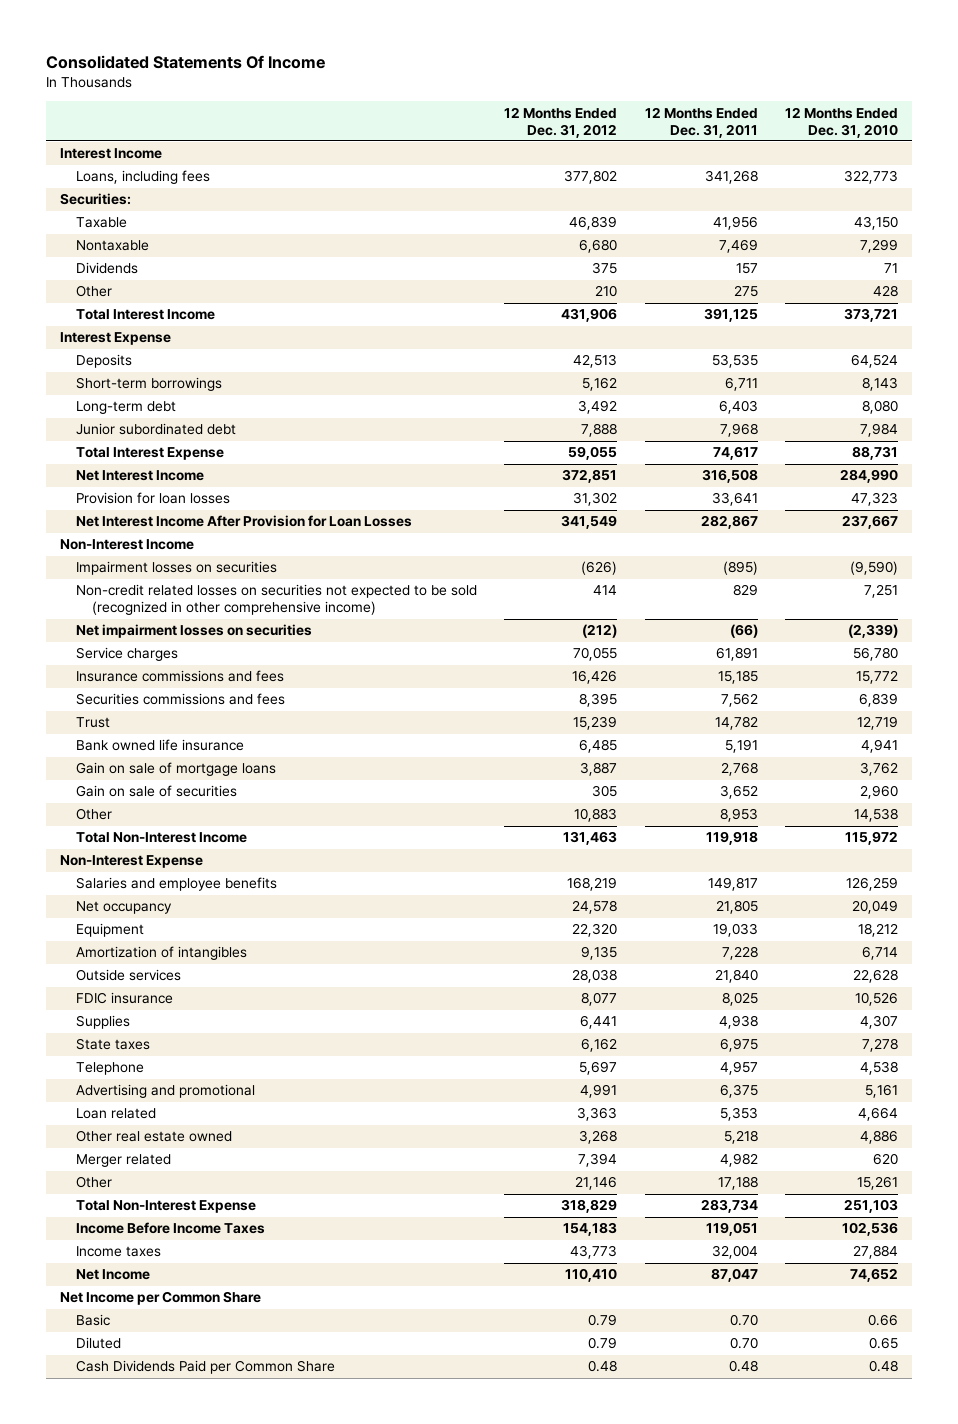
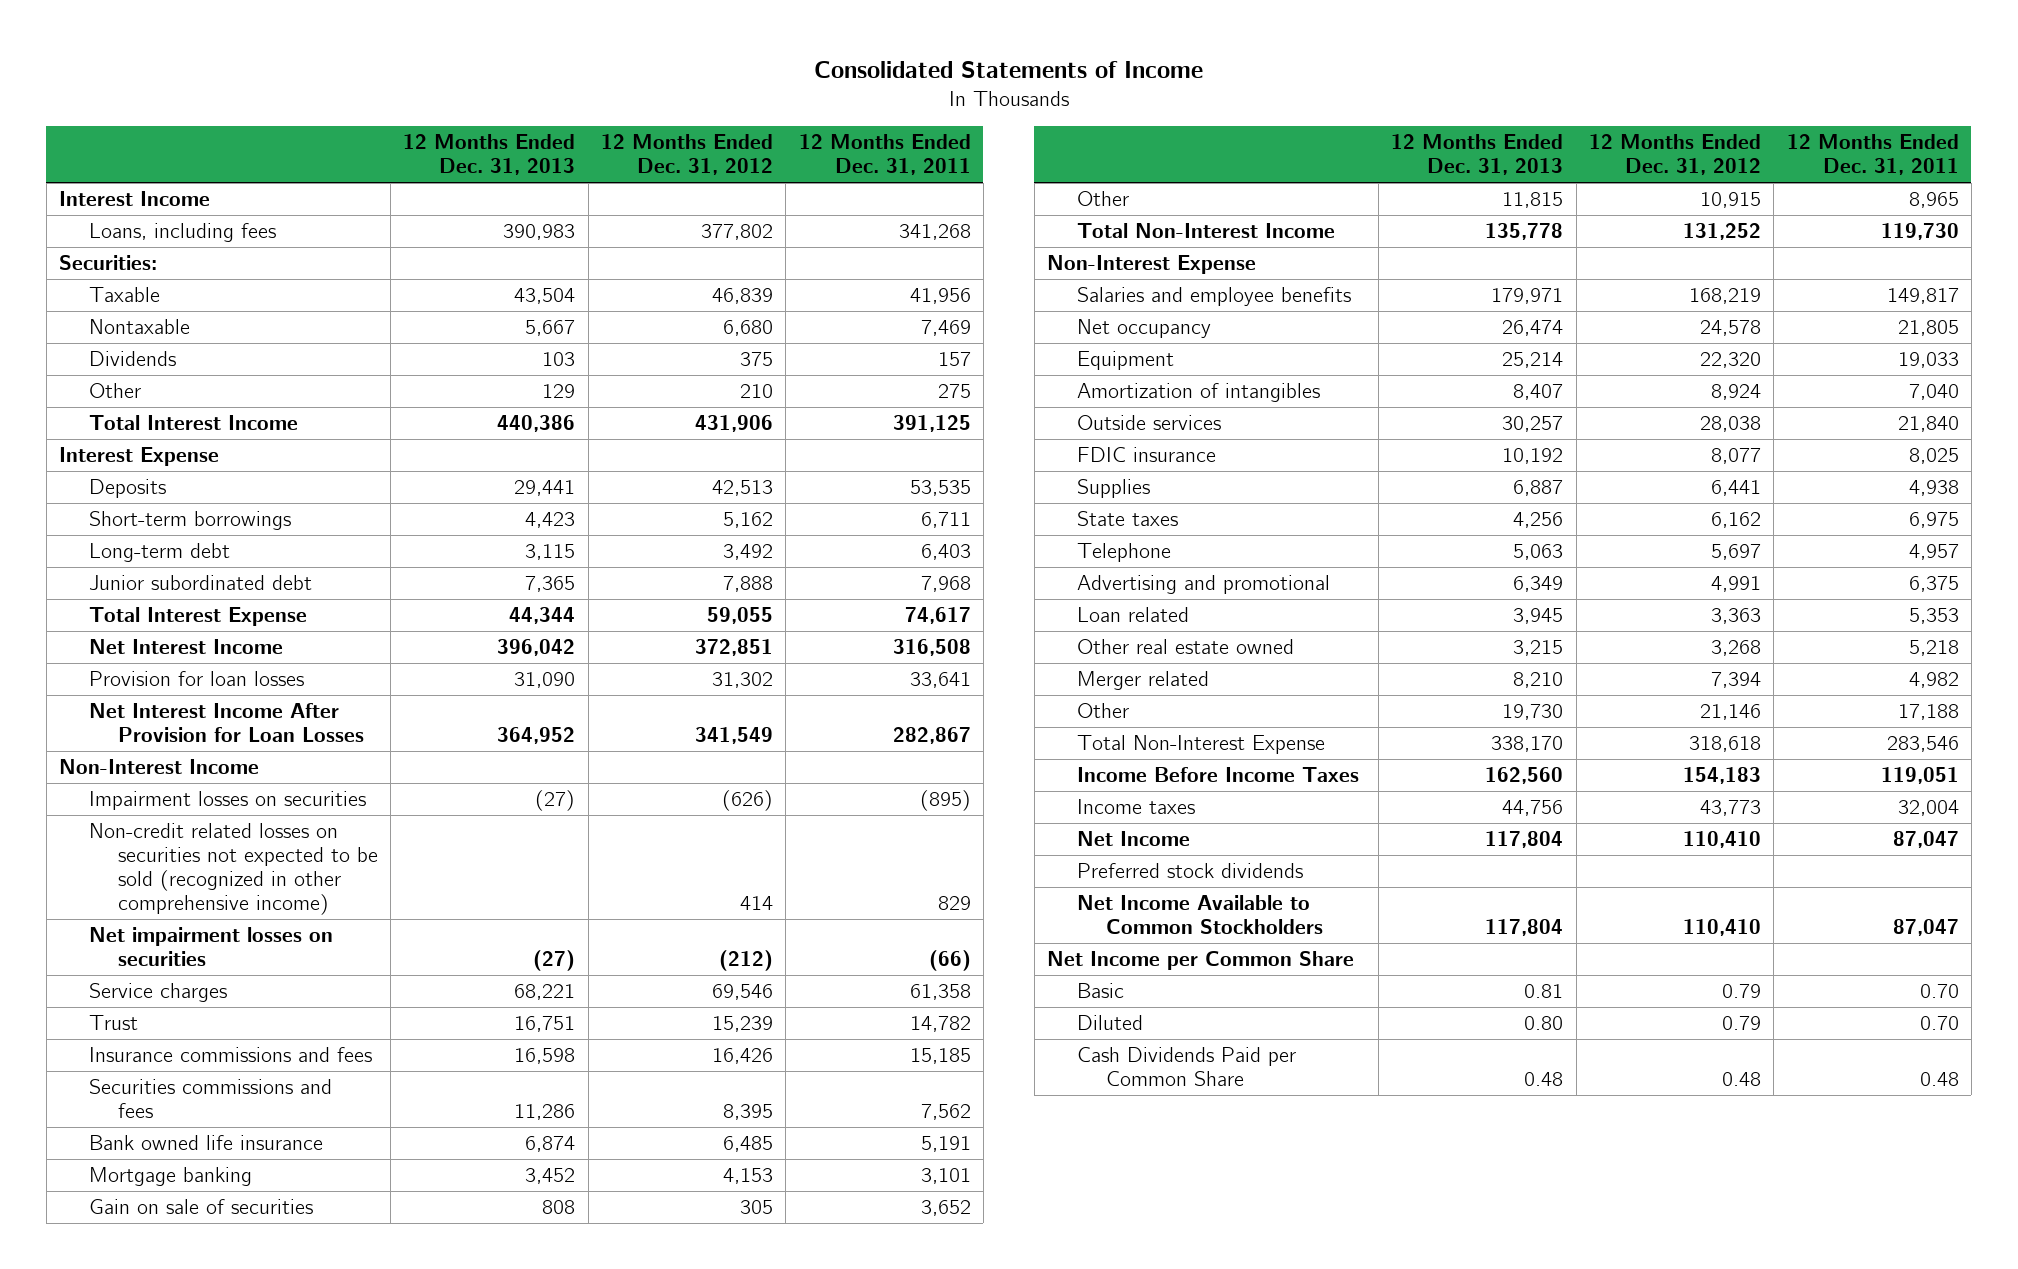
- Consolidated Statements Of Income
+ Consolidated Statements of Income
- | 12 Months Ended Dec. 31, 2012 | 12 Months Ended Dec. 31, 2011 | 12 Months Ended Dec. 31, 2010
+ | 12 Months Ended Dec. 31, 2013 | 12 Months Ended Dec. 31, 2012 | 12 Months Ended Dec. 31, 2011
- Service charges | 70,055 | 61,891 | 56,780
+ Service charges | 68,221 | 69,546 | 61,358
moved up: Trust | 16,751 | 15,239 | 14,782
- Gain on sale of mortgage loans | 3,887 | 2,768 | 3,762
+ Mortgage banking | 3,452 | 4,153 | 3,101
- Other | 10,883 | 8,953 | 14,538
- Total Non-Interest Income | 131,463 | 119,918 | 115,972
+ Other | 11,815 | 10,915 | 8,965
+ Total Non-Interest Income | 135,778 | 131,252 | 119,730
- Amortization of intangibles | 9,135 | 7,228 | 6,714
+ Amortization of intangibles | 8,407 | 8,924 | 7,040
- Total Non-Interest Expense | 318,829 | 283,734 | 251,103
+ Total Non-Interest Expense | 338,170 | 318,618 | 283,546
+ Preferred stock dividends
+ Net Income Available to Common Stockholders | 117,804 | 110,410 | 87,047

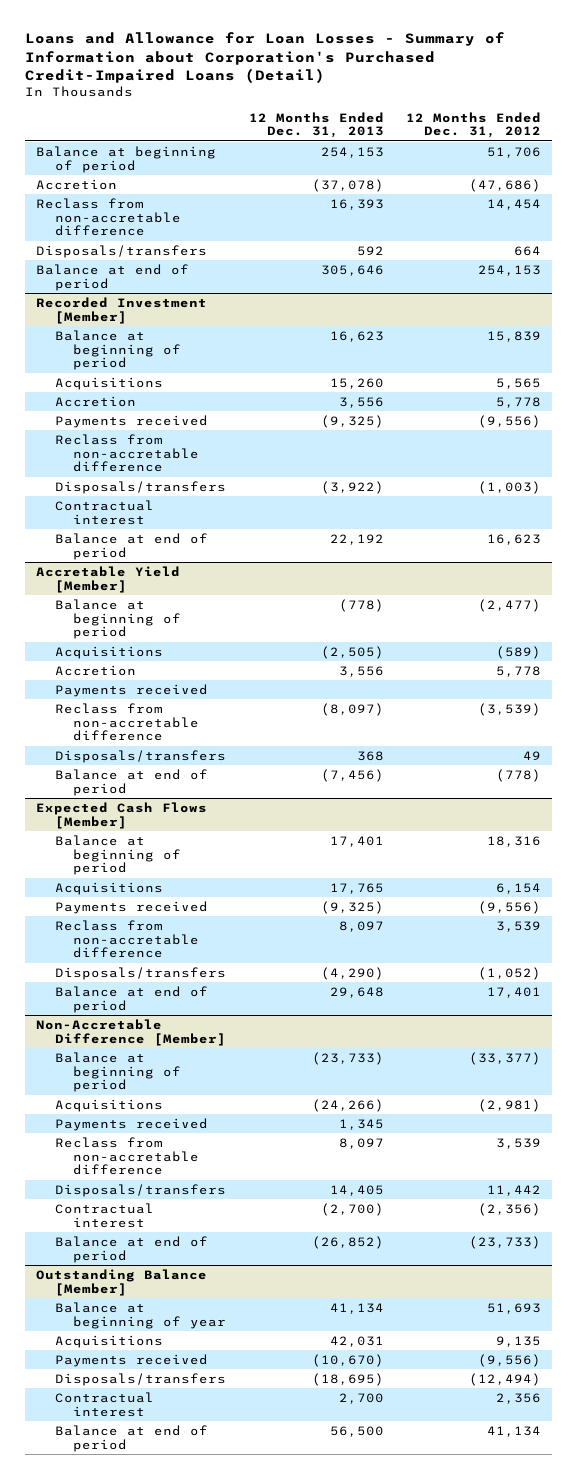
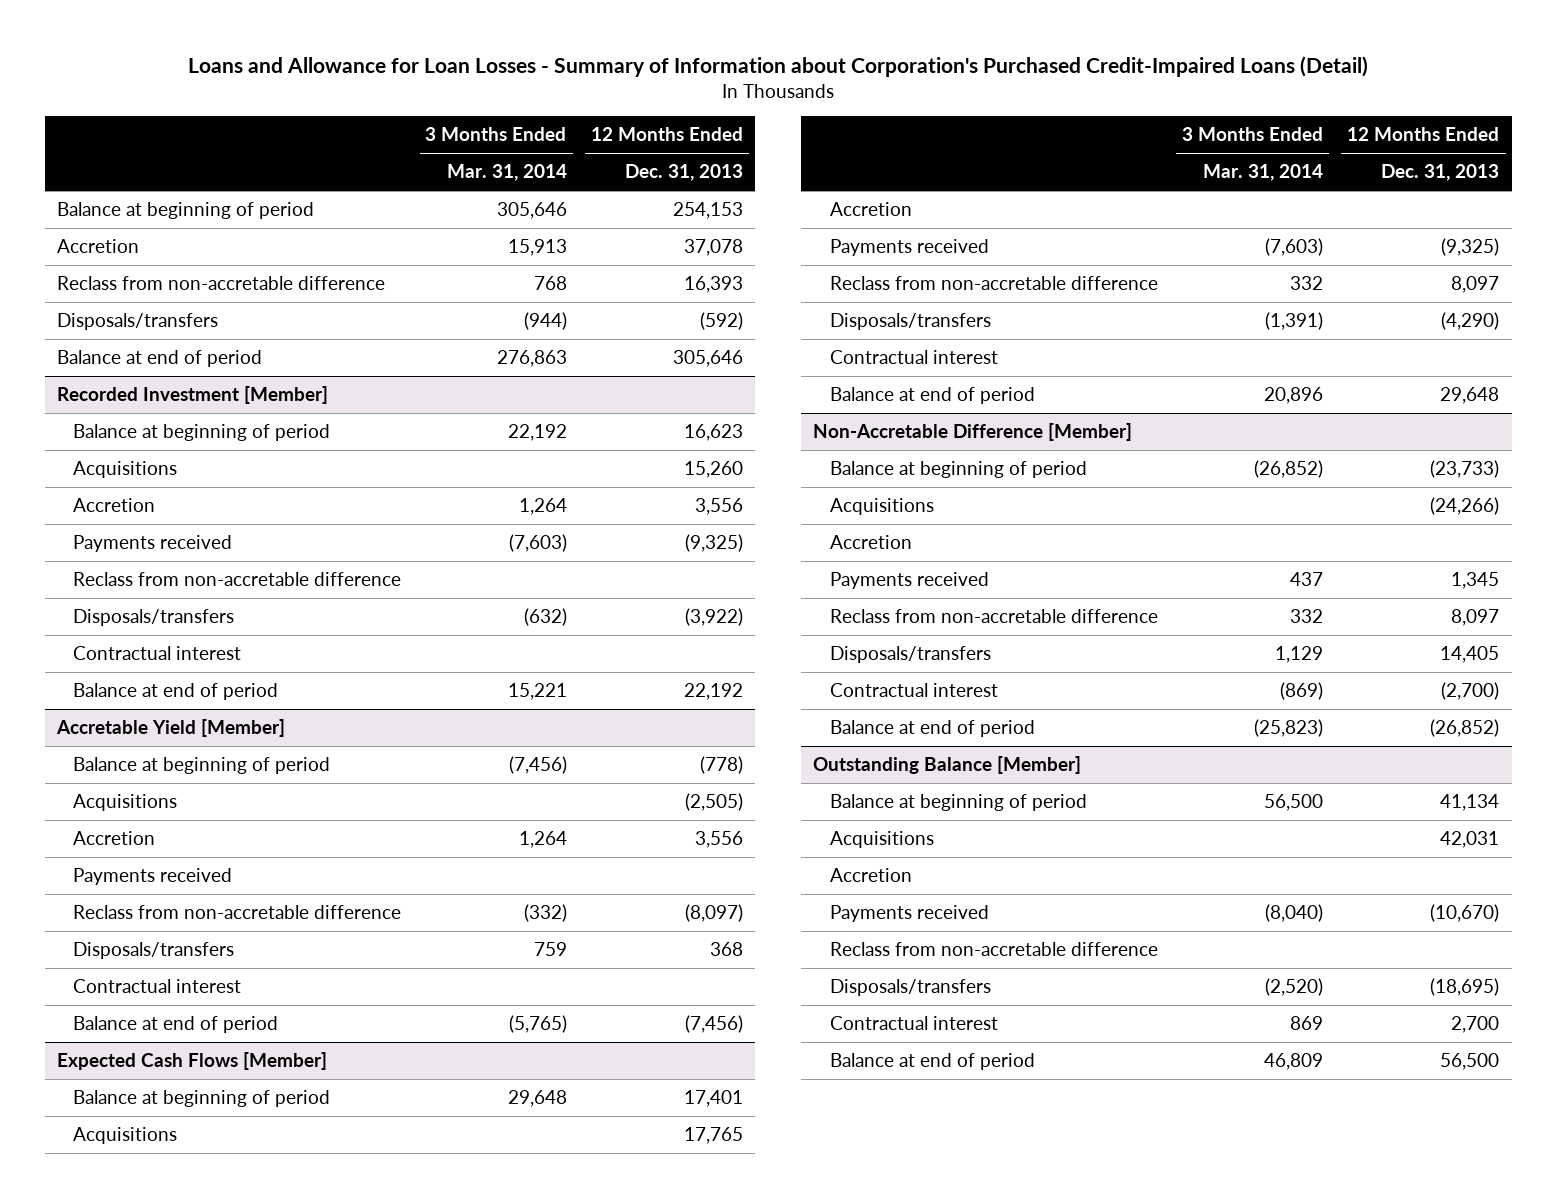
- | 12 Months Ended Dec. 31, 2013 | 12 Months Ended Dec. 31, 2012
+ | 3 Months Ended Mar. 31, 2014 | 12 Months Ended Dec. 31, 2013
- Accretion | (37,078) | (47,686)
+ Accretion | 15,913 | 37,078
- Disposals/transfers | 592 | 664
+ Disposals/transfers | (944) | (592)
@ Accretable Yield [Member]
+ Contractual interest
@ Expected Cash Flows [Member]
+ Accretion
+ Contractual interest
@ Non-Accretable Difference [Member]
+ Accretion
@ Outstanding Balance [Member]
- Balance at beginning of year | 41,134 | 51,693
+ Balance at beginning of period | 56,500 | 41,134
+ Accretion
+ Reclass from non-accretable difference

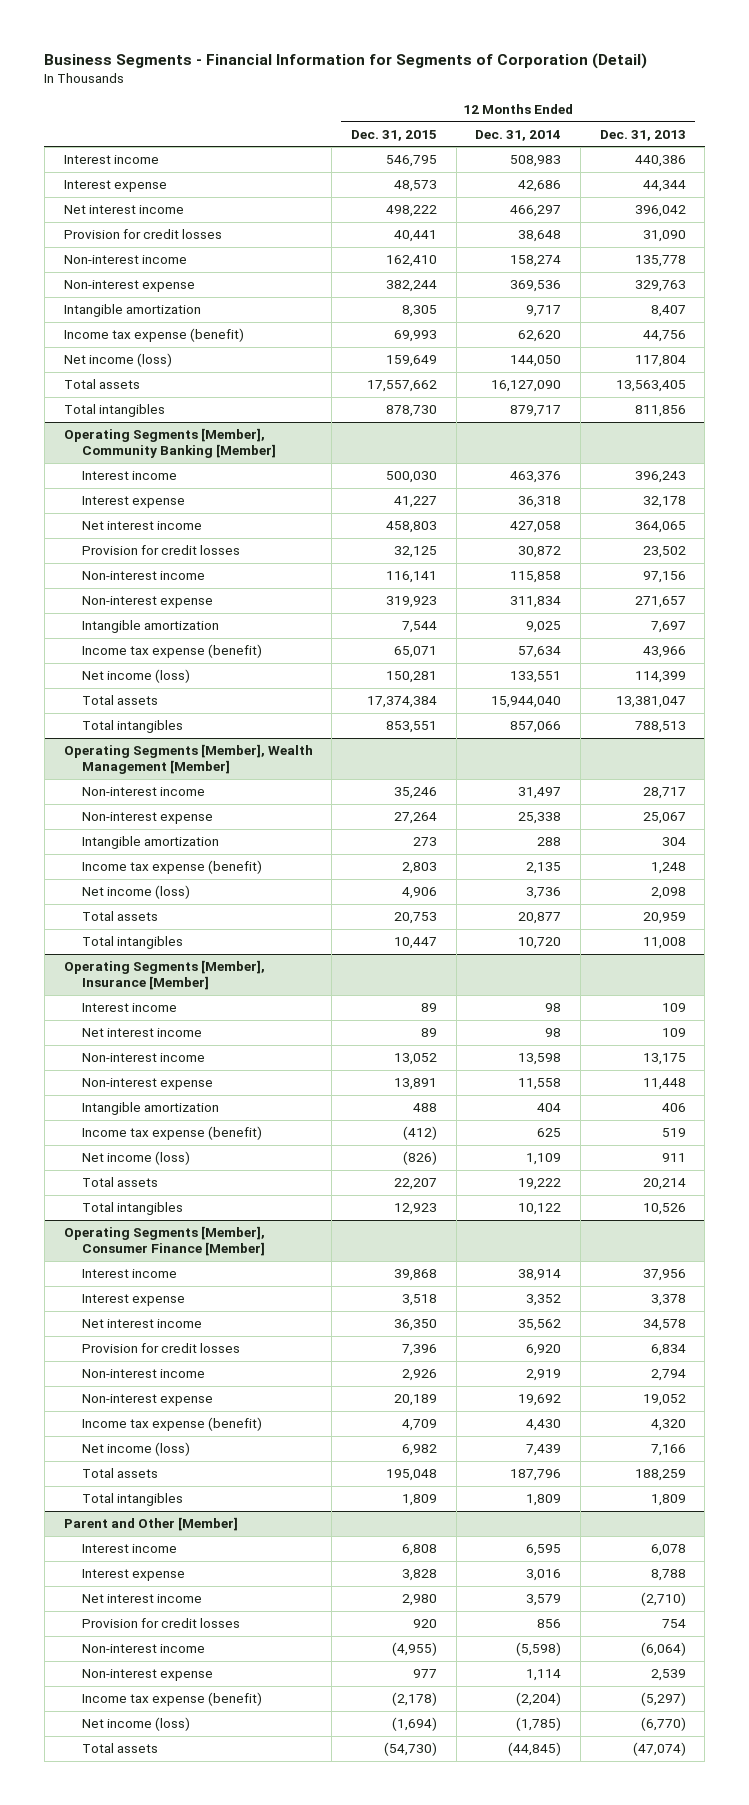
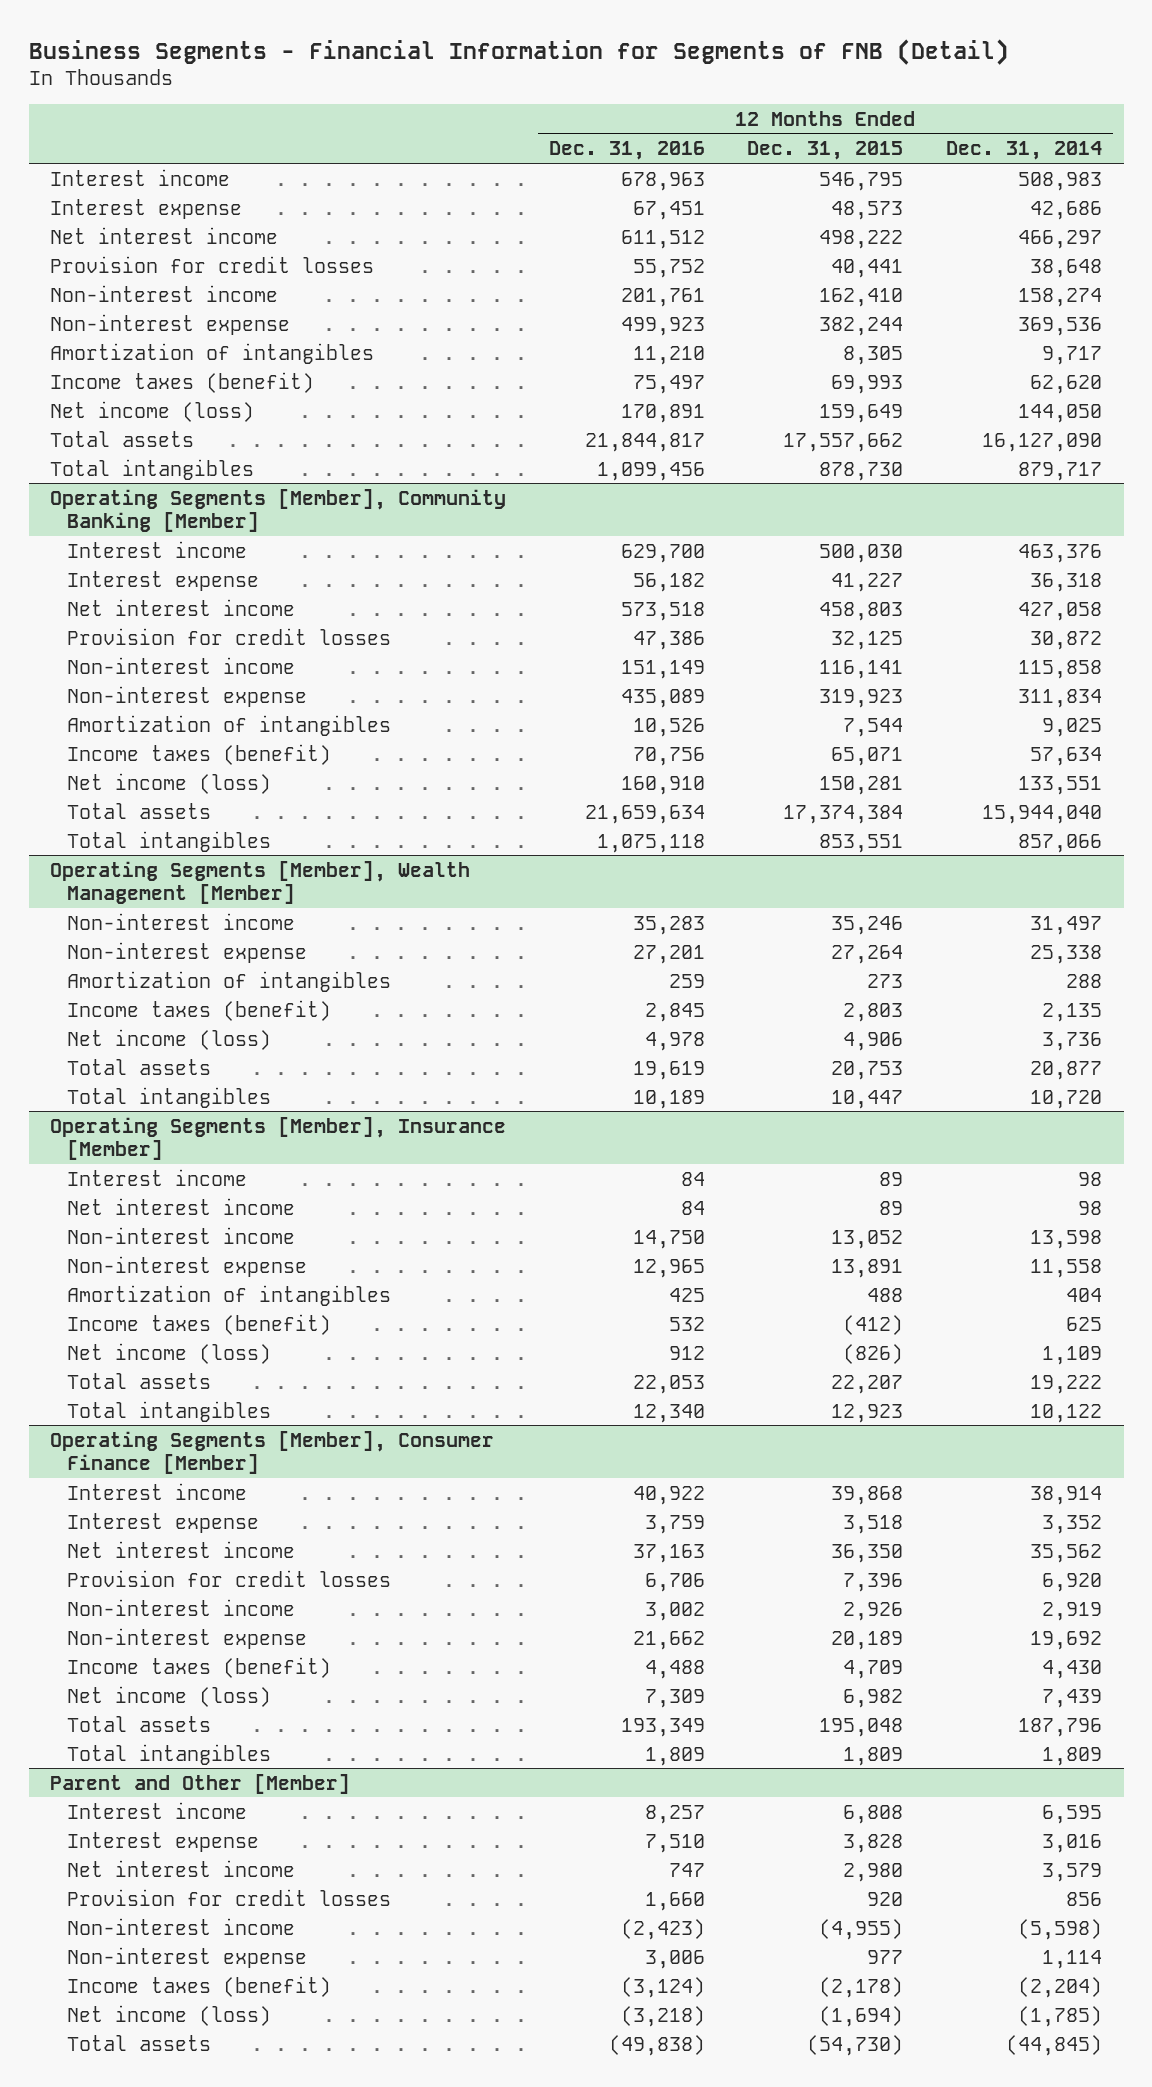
- Business Segments - Financial Information for Segments of Corporation (Detail)
+ Business Segments - Financial Information for Segments of FNB (Detail)
- | 12 Months Ended Dec. 31, 2015 | 12 Months Ended Dec. 31, 2014 | 12 Months Ended Dec. 31, 2013
+ | 12 Months Ended Dec. 31, 2016 | 12 Months Ended Dec. 31, 2015 | 12 Months Ended Dec. 31, 2014
- Intangible amortization | 8,305 | 9,717 | 8,407
- Income tax expense (benefit) | 69,993 | 62,620 | 44,756
+ Amortization of intangibles | 11,210 | 8,305 | 9,717
+ Income taxes (benefit) | 75,497 | 69,993 | 62,620
@ Operating Segments [Member], Community Banking [Member]
- Intangible amortization | 7,544 | 9,025 | 7,697
- Income tax expense (benefit) | 65,071 | 57,634 | 43,966
+ Amortization of intangibles | 10,526 | 7,544 | 9,025
+ Income taxes (benefit) | 70,756 | 65,071 | 57,634
@ Operating Segments [Member], Wealth Management [Member]
- Intangible amortization | 273 | 288 | 304
- Income tax expense (benefit) | 2,803 | 2,135 | 1,248
+ Amortization of intangibles | 259 | 273 | 288
+ Income taxes (benefit) | 2,845 | 2,803 | 2,135
@ Operating Segments [Member], Insurance [Member]
- Intangible amortization | 488 | 404 | 406
- Income tax expense (benefit) | (412) | 625 | 519
+ Amortization of intangibles | 425 | 488 | 404
+ Income taxes (benefit) | 532 | (412) | 625
@ Operating Segments [Member], Consumer Finance [Member]
- Income tax expense (benefit) | 4,709 | 4,430 | 4,320
+ Income taxes (benefit) | 4,488 | 4,709 | 4,430
@ Parent and Other [Member]
- Income tax expense (benefit) | (2,178) | (2,204) | (5,297)
+ Income taxes (benefit) | (3,124) | (2,178) | (2,204)

